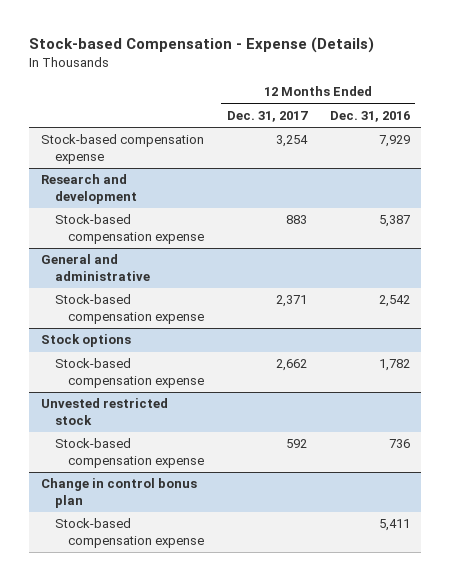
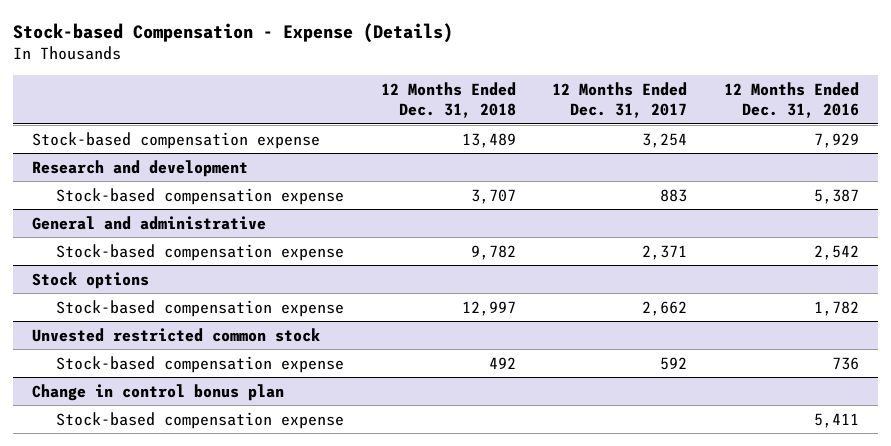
- | 12 Months Ended Dec. 31, 2017 | 12 Months Ended Dec. 31, 2016
+ | 12 Months Ended Dec. 31, 2018 | 12 Months Ended Dec. 31, 2017 | 12 Months Ended Dec. 31, 2016
- Unvested restricted stock
+ Unvested restricted common stock

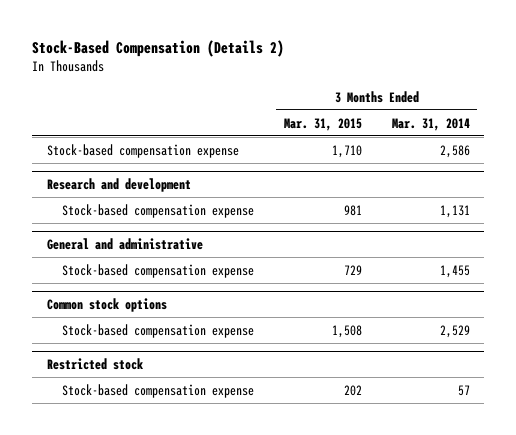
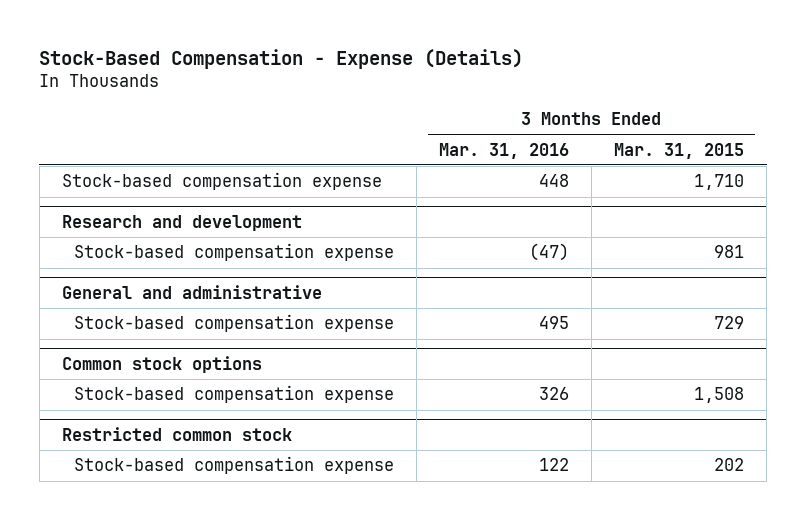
- Stock-Based Compensation (Details 2)
+ Stock-Based Compensation - Expense (Details)
- | 3 Months Ended Mar. 31, 2015 | 3 Months Ended Mar. 31, 2014
+ | 3 Months Ended Mar. 31, 2016 | 3 Months Ended Mar. 31, 2015
- Restricted stock
+ Restricted common stock

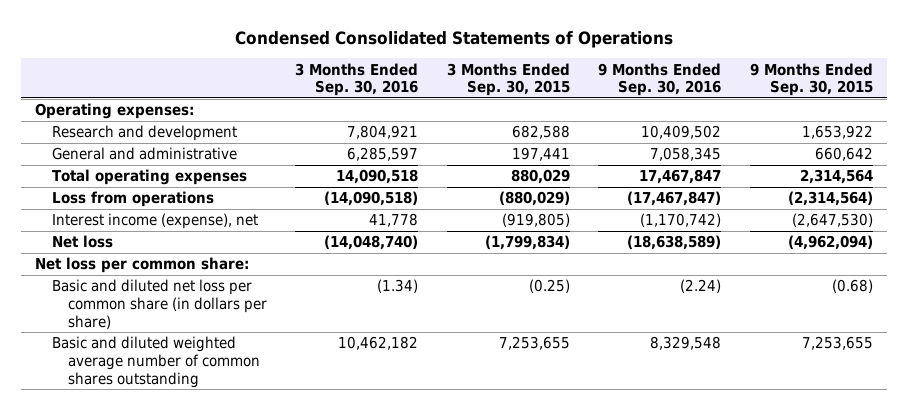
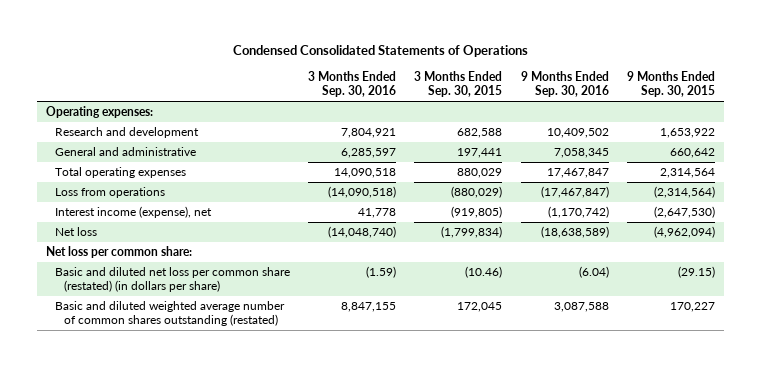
- Basic and diluted net loss per common share (in dollars per share) | (1.34) | (0.25) | (2.24) | (0.68)
- Basic and diluted weighted average number of common shares outstanding | 10,462,182 | 7,253,655 | 8,329,548 | 7,253,655
+ Basic and diluted net loss per common share (restated) (in dollars per share) | (1.59) | (10.46) | (6.04) | (29.15)
+ Basic and diluted weighted average number of common shares outstanding (restated) | 8,847,155 | 172,045 | 3,087,588 | 170,227

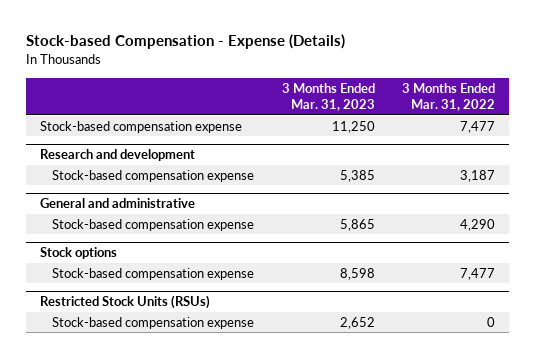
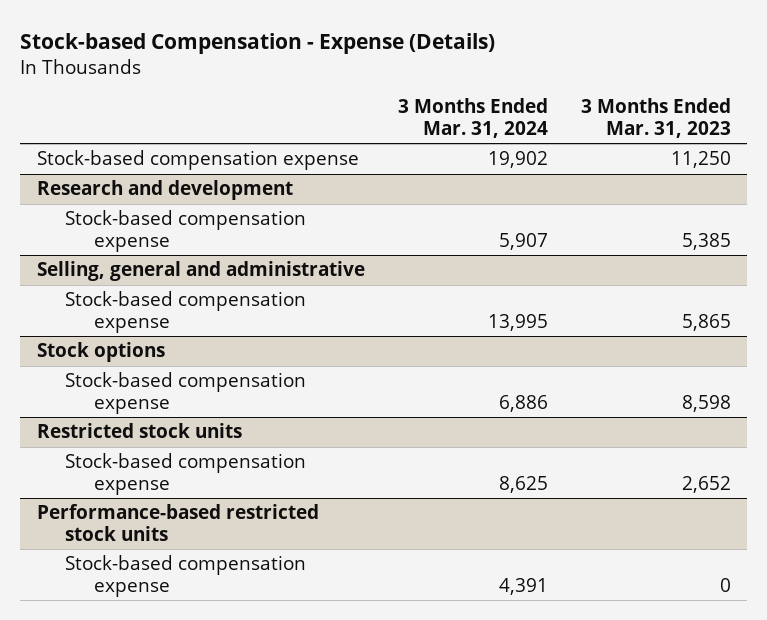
- | 3 Months Ended Mar. 31, 2023 | 3 Months Ended Mar. 31, 2022
+ | 3 Months Ended Mar. 31, 2024 | 3 Months Ended Mar. 31, 2023
- General and administrative
+ Selling, general and administrative
- Restricted Stock Units (RSUs)
+ Restricted stock units
+ Performance-based restricted stock units
+ Stock-based compensation expense | 4,391 | 0

